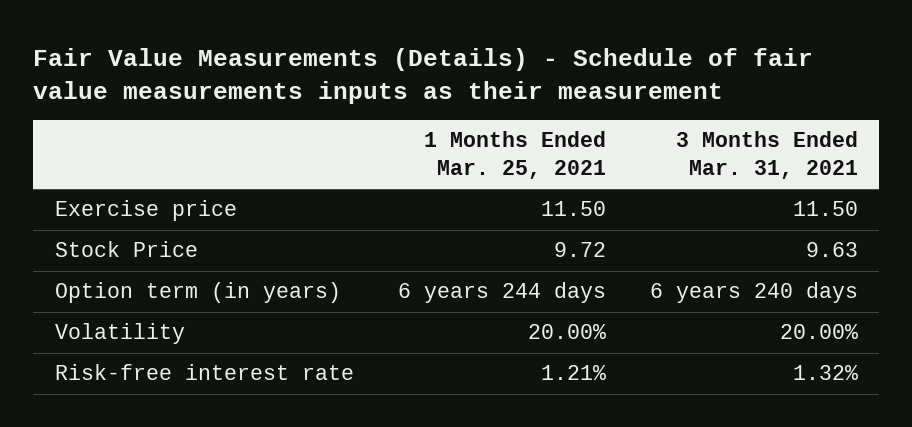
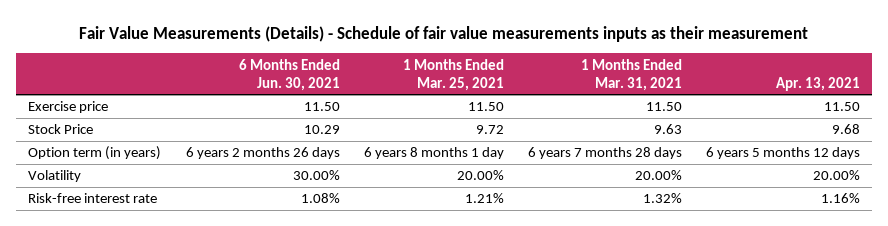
- | 1 Months Ended Mar. 25, 2021 | 3 Months Ended Mar. 31, 2021
+ | 6 Months Ended Jun. 30, 2021 | 1 Months Ended Mar. 25, 2021 | 1 Months Ended Mar. 31, 2021 | Apr. 13, 2021
- Option term (in years) | 6 years 244 days | 6 years 240 days
+ Option term (in years) | 6 years 2 months 26 days | 6 years 8 months 1 day | 6 years 7 months 28 days | 6 years 5 months 12 days

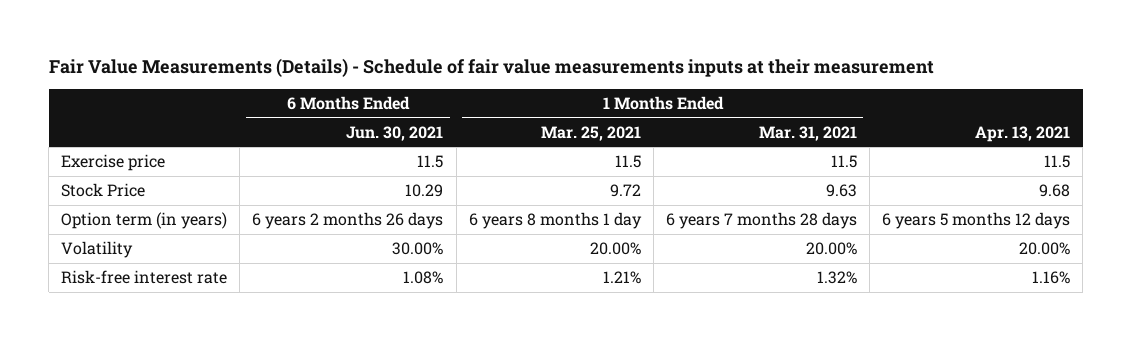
- Fair Value Measurements (Details) - Schedule of fair value measurements inputs as their measurement
+ Fair Value Measurements (Details) - Schedule of fair value measurements inputs at their measurement
- Exercise price | 11.50 | 11.50 | 11.50 | 11.50
+ Exercise price | 11.5 | 11.5 | 11.5 | 11.5

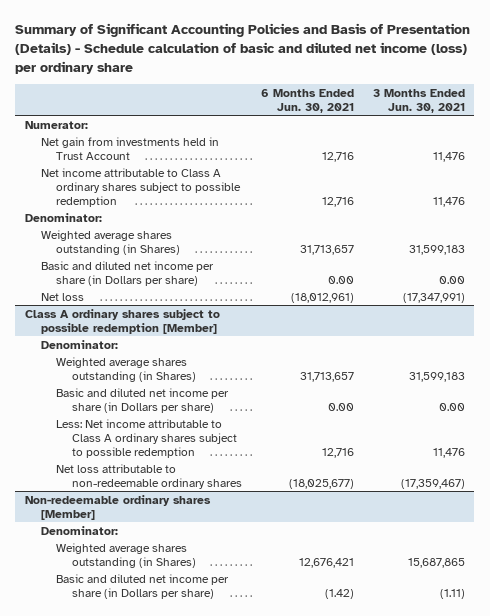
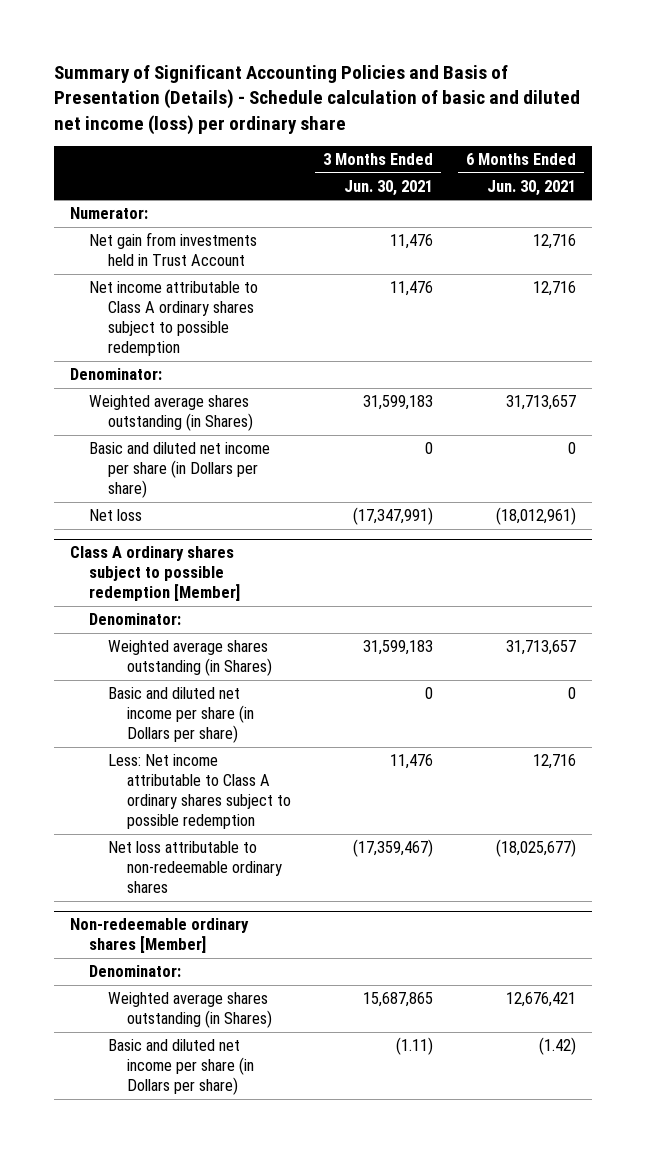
- | 6 Months Ended Jun. 30, 2021 | 3 Months Ended Jun. 30, 2021
+ | 3 Months Ended Jun. 30, 2021 | 6 Months Ended Jun. 30, 2021
- Basic and diluted net income per share (in Dollars per share) | 0.00 | 0.00
+ Basic and diluted net income per share (in Dollars per share) | 0 | 0
@ Class A ordinary shares subject to possible redemption [Member]
- Basic and diluted net income per share (in Dollars per share) | 0.00 | 0.00
+ Basic and diluted net income per share (in Dollars per share) | 0 | 0

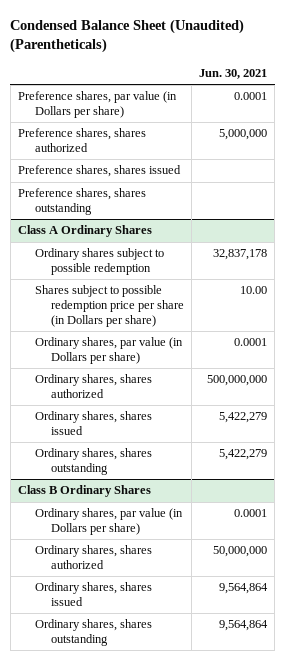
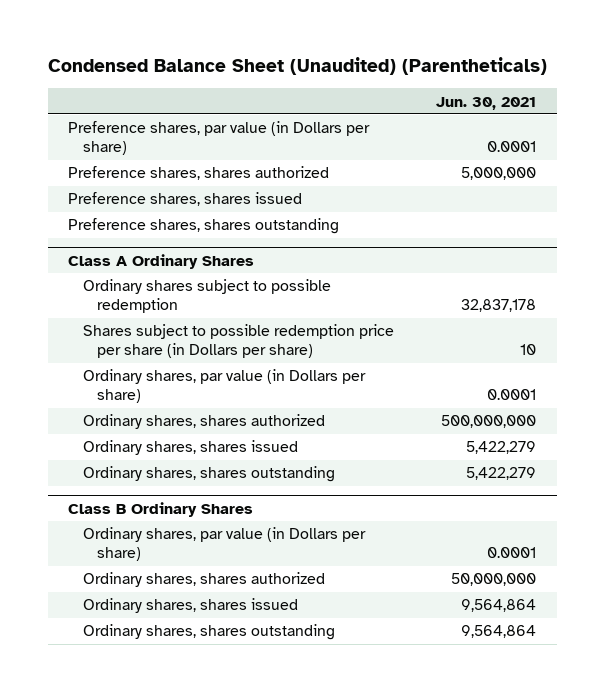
@ Class A Ordinary Shares
- Shares subject to possible redemption price per share (in Dollars per share) | 10.00
+ Shares subject to possible redemption price per share (in Dollars per share) | 10

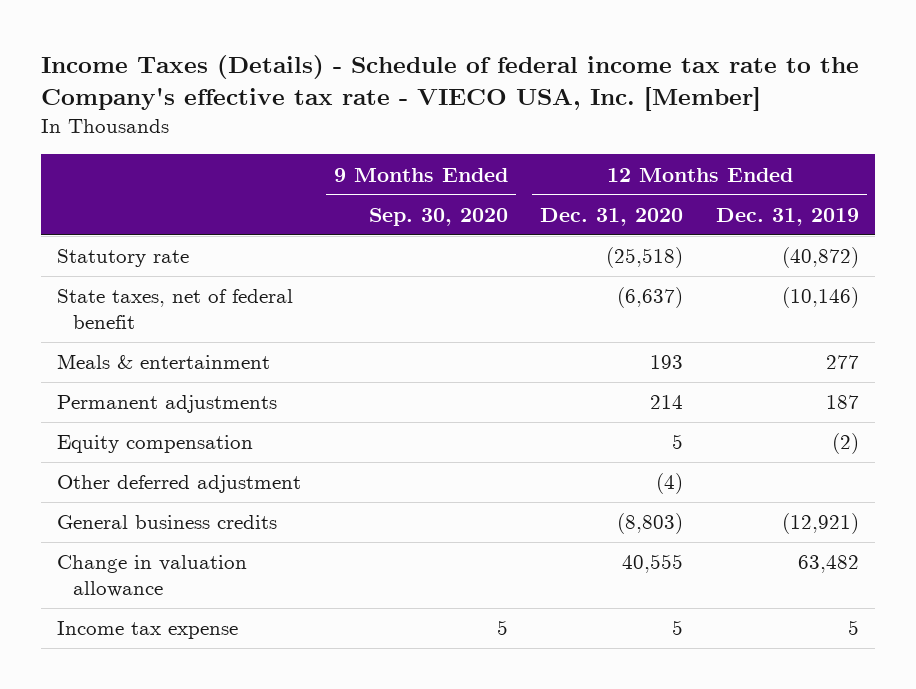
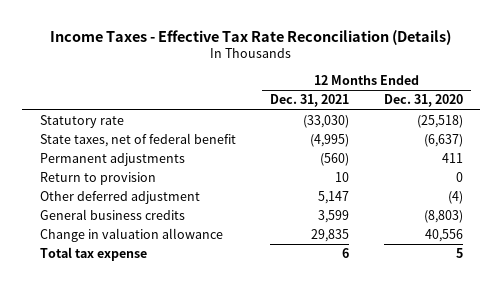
- Income Taxes (Details) - Schedule of federal income tax rate to the Company's effective tax rate - VIECO USA, Inc. [Member]
+ Income Taxes - Effective Tax Rate Reconciliation (Details)
- | 9 Months Ended Sep. 30, 2020 | 12 Months Ended Dec. 31, 2020 | 12 Months Ended Dec. 31, 2019
+ | 12 Months Ended Dec. 31, 2021 | 12 Months Ended Dec. 31, 2020
- Meals & entertainment | | 193 | 277
- Permanent adjustments | | 214 | 187
- Equity compensation | | 5 | (2)
+ Permanent adjustments | (560) | 411
+ Return to provision | 10 | 0
- Change in valuation allowance | | 40,555 | 63,482
- Income tax expense | 5 | 5 | 5
+ Change in valuation allowance | 29,835 | 40,556
+ Total tax expense | 6 | 5

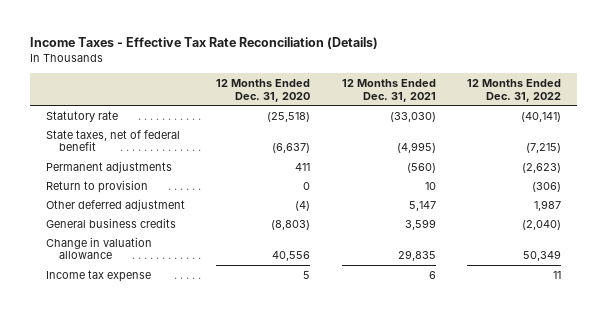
- | 12 Months Ended Dec. 31, 2021 | 12 Months Ended Dec. 31, 2020
+ | 12 Months Ended Dec. 31, 2020 | 12 Months Ended Dec. 31, 2021 | 12 Months Ended Dec. 31, 2022
- Total tax expense | 6 | 5
+ Income tax expense | 5 | 6 | 11

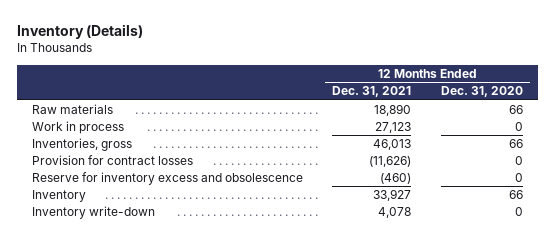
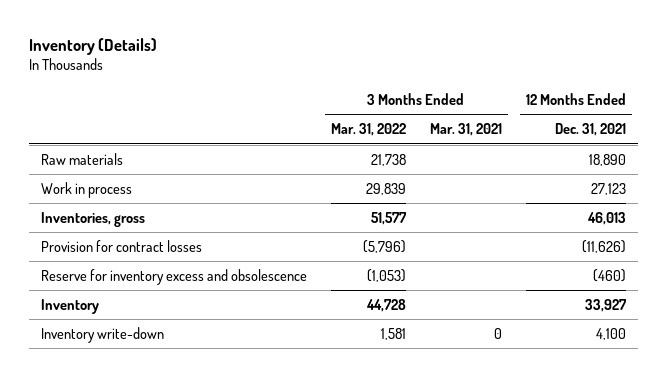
- | 12 Months Ended Dec. 31, 2021 | 12 Months Ended Dec. 31, 2020
+ | 3 Months Ended Mar. 31, 2022 | 3 Months Ended Mar. 31, 2021 | 12 Months Ended Dec. 31, 2021
- Inventory write-down | 4,078 | 0
+ Inventory write-down | 1,581 | 0 | 4,100

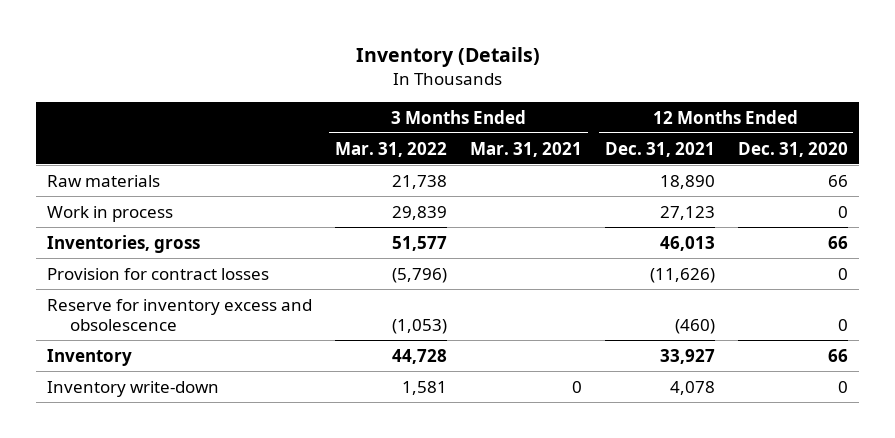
- | 3 Months Ended Mar. 31, 2022 | 3 Months Ended Mar. 31, 2021 | 12 Months Ended Dec. 31, 2021
+ | 3 Months Ended Mar. 31, 2022 | 3 Months Ended Mar. 31, 2021 | 12 Months Ended Dec. 31, 2021 | 12 Months Ended Dec. 31, 2020
- Inventory write-down | 1,581 | 0 | 4,100
+ Inventory write-down | 1,581 | 0 | 4,078 | 0

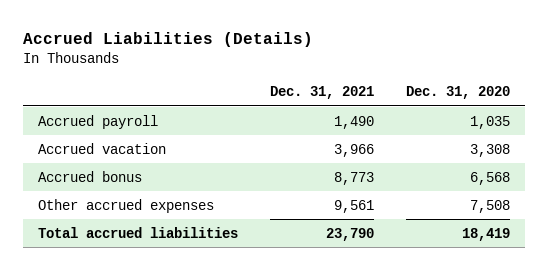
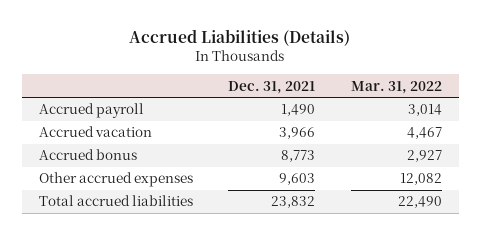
- | Dec. 31, 2021 | Dec. 31, 2020
+ | Dec. 31, 2021 | Mar. 31, 2022
- Other accrued expenses | 9,561 | 7,508
- Total accrued liabilities | 23,790 | 18,419
+ Other accrued expenses | 9,603 | 12,082
+ Total accrued liabilities | 23,832 | 22,490

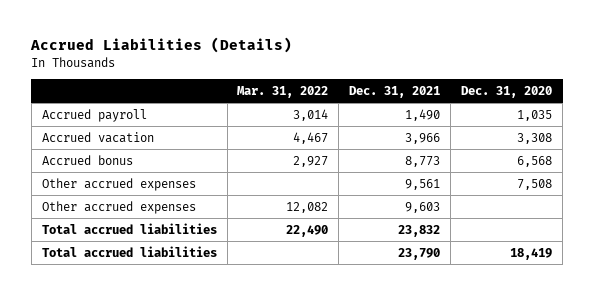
- | Dec. 31, 2021 | Mar. 31, 2022
+ | Mar. 31, 2022 | Dec. 31, 2021 | Dec. 31, 2020
+ Other accrued expenses | | 9,561 | 7,508
+ Total accrued liabilities | | 23,790 | 18,419

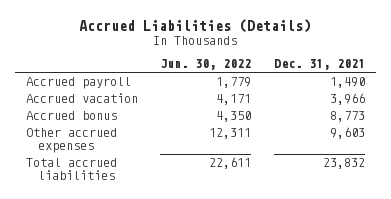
- | Mar. 31, 2022 | Dec. 31, 2021 | Dec. 31, 2020
+ | Jun. 30, 2022 | Dec. 31, 2021
- Other accrued expenses | | 9,561 | 7,508
- Total accrued liabilities | | 23,790 | 18,419

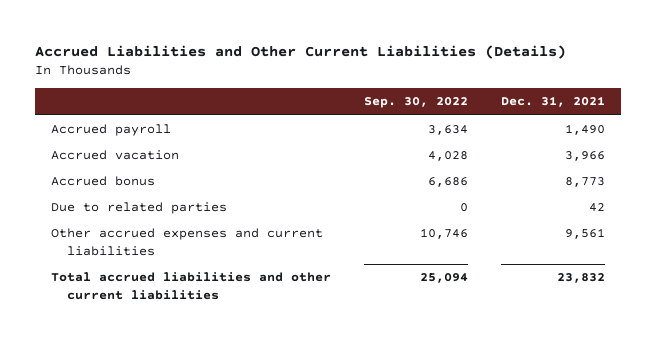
- Accrued Liabilities (Details)
+ Accrued Liabilities and Other Current Liabilities (Details)
- | Jun. 30, 2022 | Dec. 31, 2021
+ | Sep. 30, 2022 | Dec. 31, 2021
- Other accrued expenses | 12,311 | 9,603
- Total accrued liabilities | 22,611 | 23,832
+ Due to related parties | 0 | 42
+ Other accrued expenses and current liabilities | 10,746 | 9,561
+ Total accrued liabilities and other current liabilities | 25,094 | 23,832

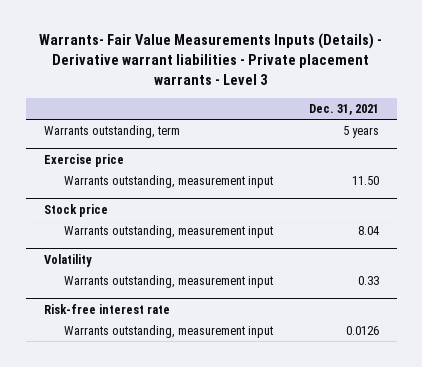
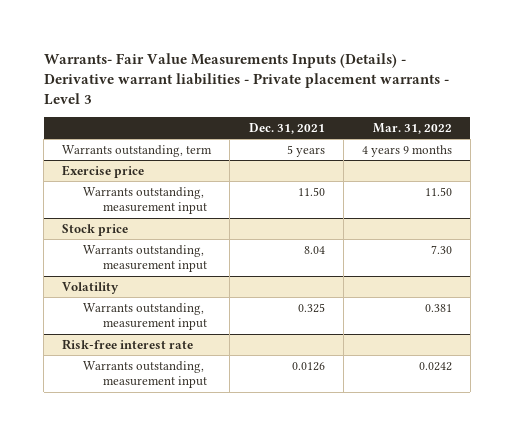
- | Dec. 31, 2021
+ | Dec. 31, 2021 | Mar. 31, 2022
@ Volatility
- Warrants outstanding, measurement input | 0.33
+ Warrants outstanding, measurement input | 0.325 | 0.381

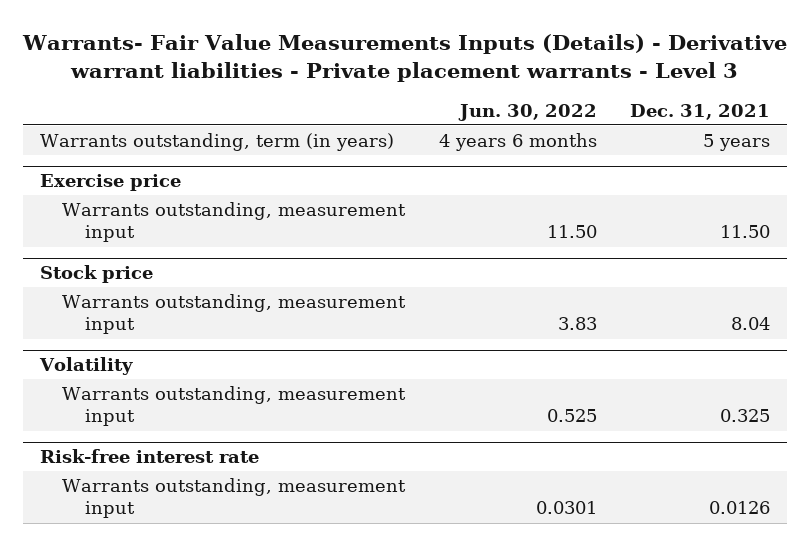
- | Dec. 31, 2021 | Mar. 31, 2022
+ | Jun. 30, 2022 | Dec. 31, 2021
- Warrants outstanding, term | 5 years | 4 years 9 months
+ Warrants outstanding, term (in years) | 4 years 6 months | 5 years

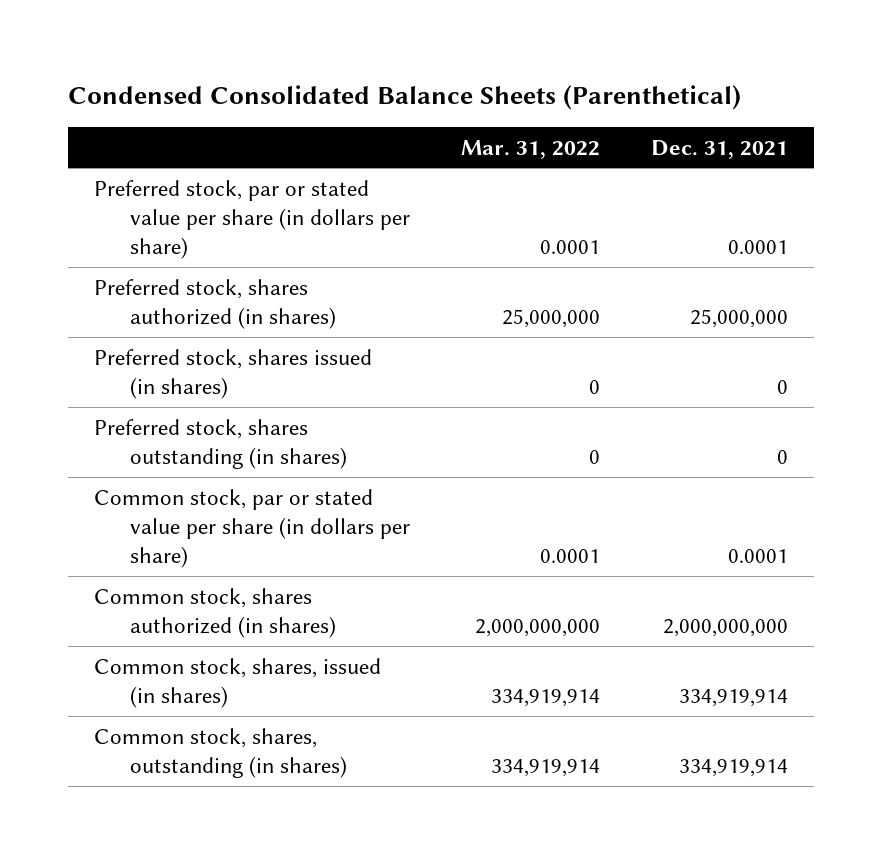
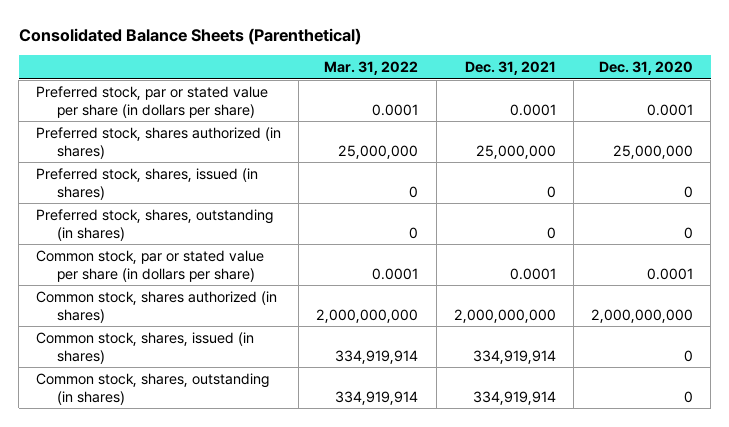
- Condensed Consolidated Balance Sheets (Parenthetical)
+ Consolidated Balance Sheets (Parenthetical)
- | Mar. 31, 2022 | Dec. 31, 2021
+ | Mar. 31, 2022 | Dec. 31, 2021 | Dec. 31, 2020
- Preferred stock, shares issued (in shares) | 0 | 0
- Preferred stock, shares outstanding (in shares) | 0 | 0
+ Preferred stock, shares, issued (in shares) | 0 | 0 | 0
+ Preferred stock, shares, outstanding (in shares) | 0 | 0 | 0

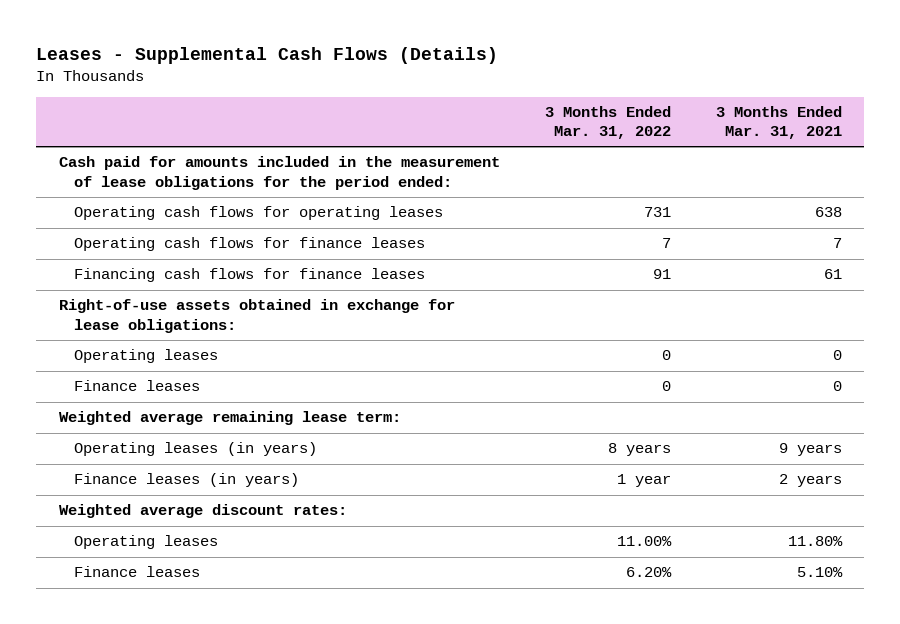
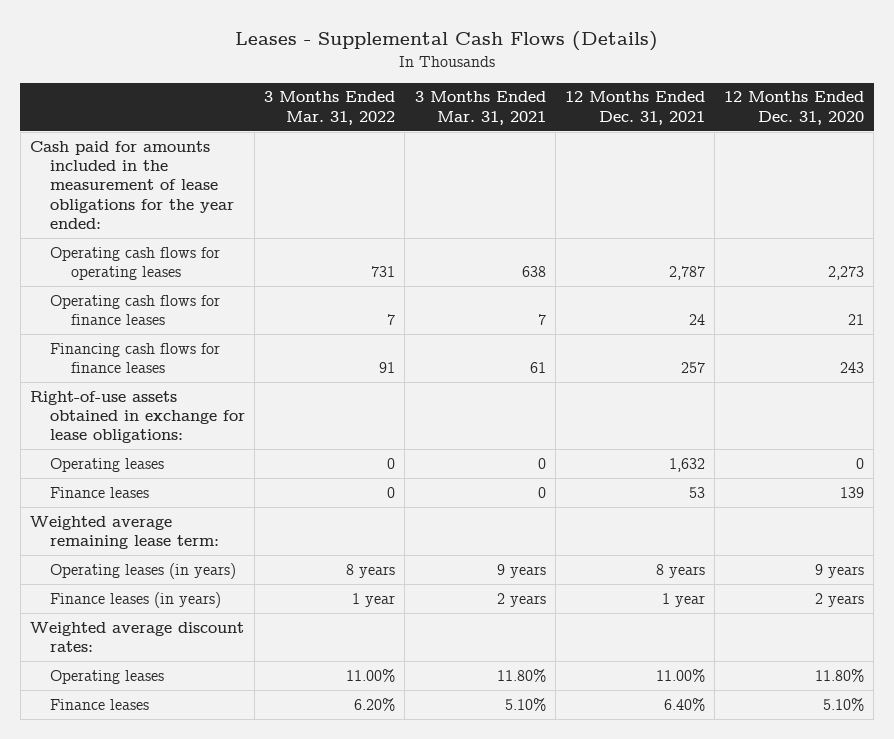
- | 3 Months Ended Mar. 31, 2022 | 3 Months Ended Mar. 31, 2021
+ | 3 Months Ended Mar. 31, 2022 | 3 Months Ended Mar. 31, 2021 | 12 Months Ended Dec. 31, 2021 | 12 Months Ended Dec. 31, 2020
- Cash paid for amounts included in the measurement of lease obligations for the period ended:
+ Cash paid for amounts included in the measurement of lease obligations for the year ended:

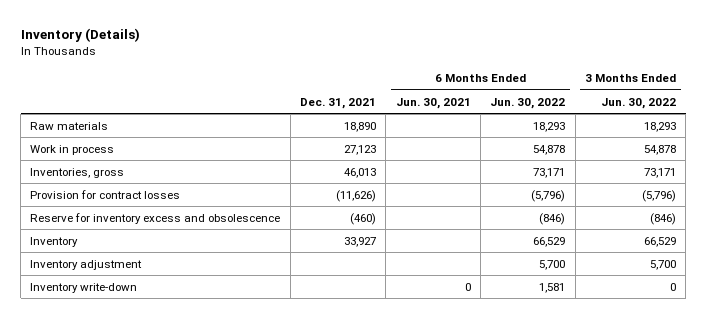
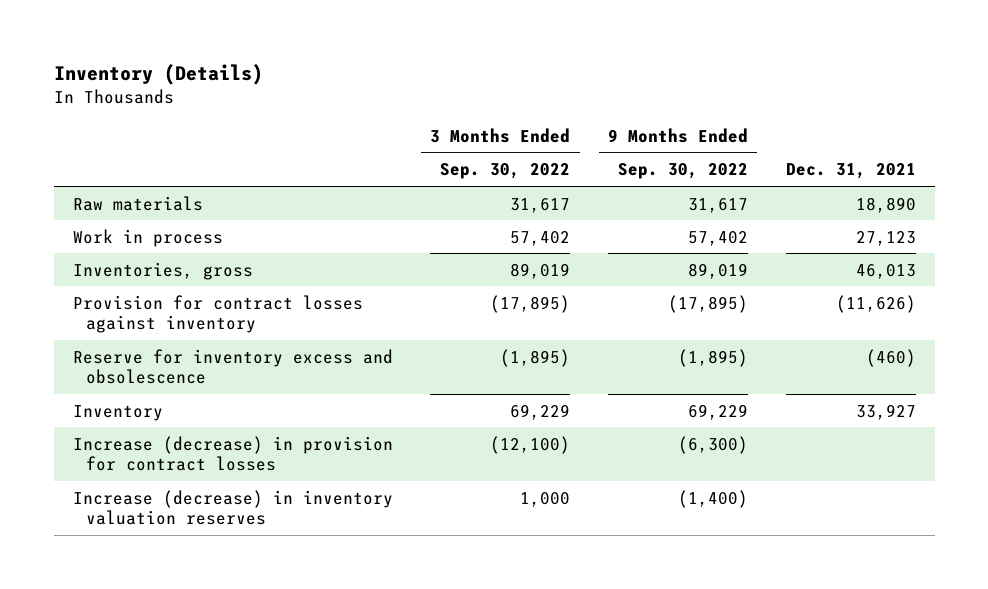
- | Dec. 31, 2021 | 6 Months Ended Jun. 30, 2021 | 6 Months Ended Jun. 30, 2022 | 3 Months Ended Jun. 30, 2022
+ | 3 Months Ended Sep. 30, 2022 | 9 Months Ended Sep. 30, 2022 | Dec. 31, 2021
- Provision for contract losses | (11,626) | | (5,796) | (5,796)
+ Provision for contract losses against inventory | (17,895) | (17,895) | (11,626)
- Inventory adjustment | | | 5,700 | 5,700
- Inventory write-down | | 0 | 1,581 | 0
+ Increase (decrease) in provision for contract losses | (12,100) | (6,300) |
+ Increase (decrease) in inventory valuation reserves | 1,000 | (1,400) |

